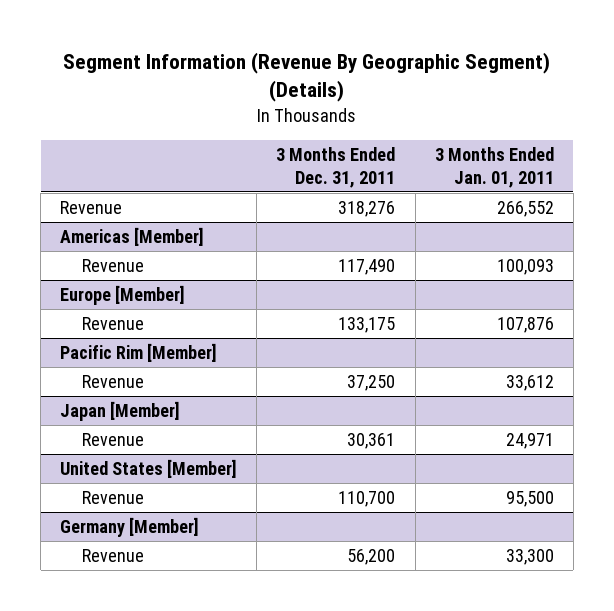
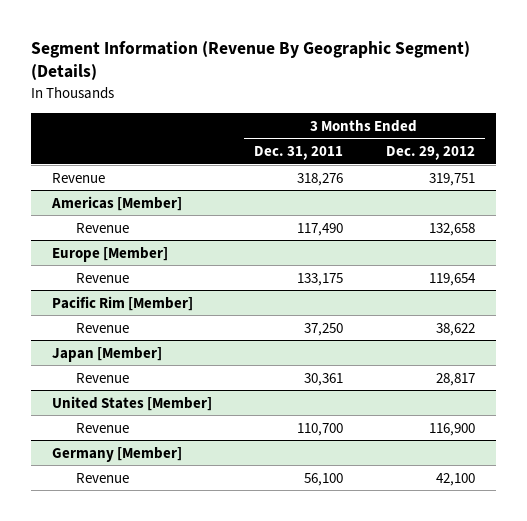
- | 3 Months Ended Dec. 31, 2011 | 3 Months Ended Jan. 01, 2011
+ | 3 Months Ended Dec. 31, 2011 | 3 Months Ended Dec. 29, 2012
@ Germany [Member]
- Revenue | 56,200 | 33,300
+ Revenue | 56,100 | 42,100

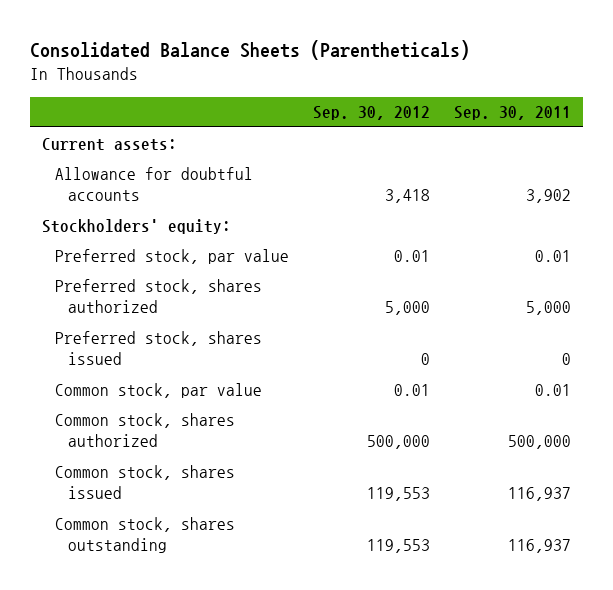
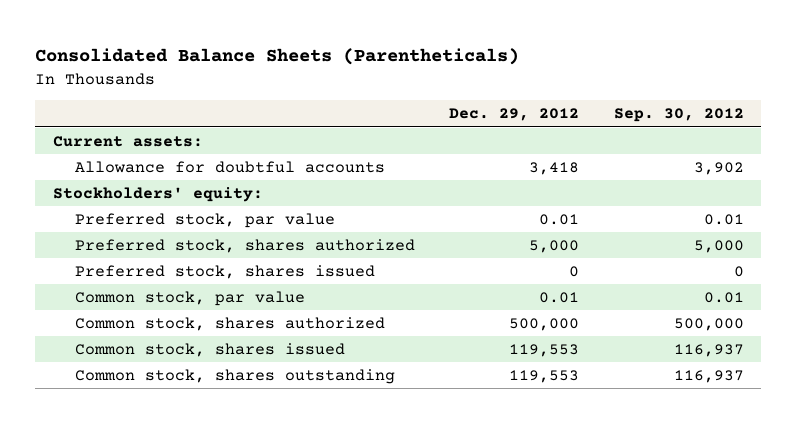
- | Sep. 30, 2012 | Sep. 30, 2011
+ | Dec. 29, 2012 | Sep. 30, 2012
- Allowance for doubtful accounts | 3,418 | 3,902
+ Allowance for doubtful accounts | 3,418 | 3,902
- Common stock, shares issued | 119,553 | 116,937
- Common stock, shares outstanding | 119,553 | 116,937
+ Common stock, shares issued | 119,553 | 116,937
+ Common stock, shares outstanding | 119,553 | 116,937

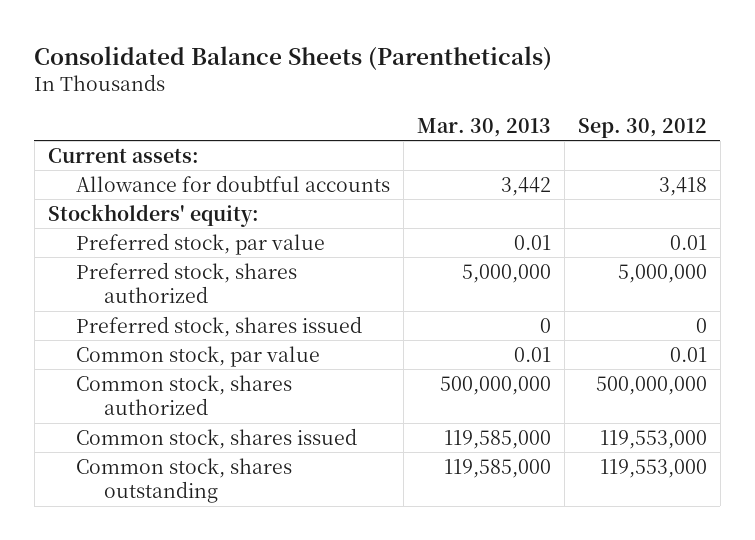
- | Dec. 29, 2012 | Sep. 30, 2012
+ | Mar. 30, 2013 | Sep. 30, 2012
- Allowance for doubtful accounts | 3,418 | 3,902
+ Allowance for doubtful accounts | 3,442 | 3,418
- Preferred stock, shares authorized | 5,000 | 5,000
+ Preferred stock, shares authorized | 5,000,000 | 5,000,000
- Common stock, shares authorized | 500,000 | 500,000
- Common stock, shares issued | 119,553 | 116,937
- Common stock, shares outstanding | 119,553 | 116,937
+ Common stock, shares authorized | 500,000,000 | 500,000,000
+ Common stock, shares issued | 119,585,000 | 119,553,000
+ Common stock, shares outstanding | 119,585,000 | 119,553,000

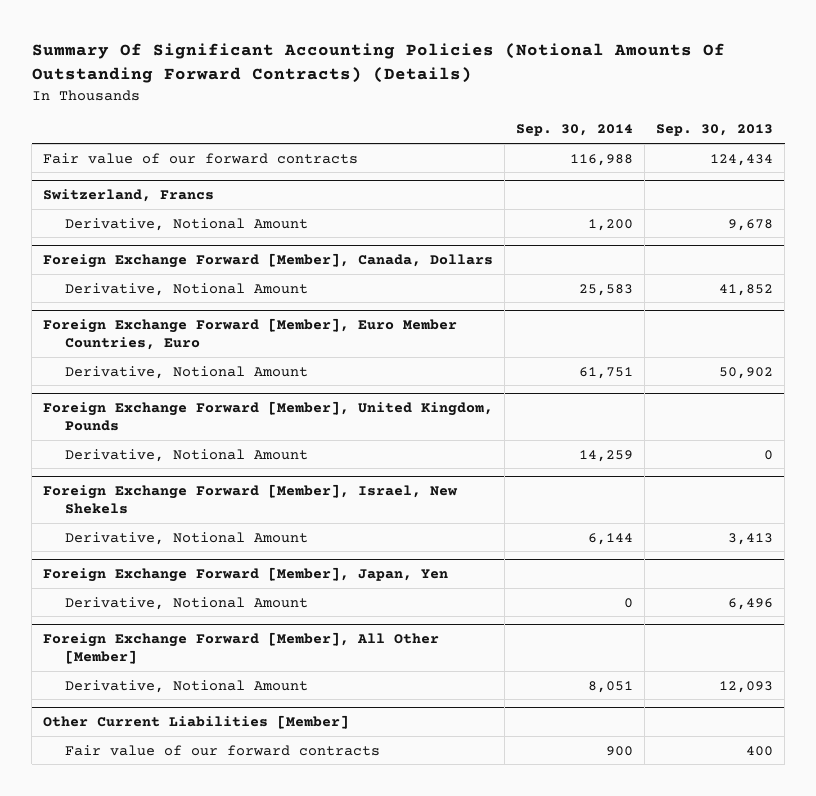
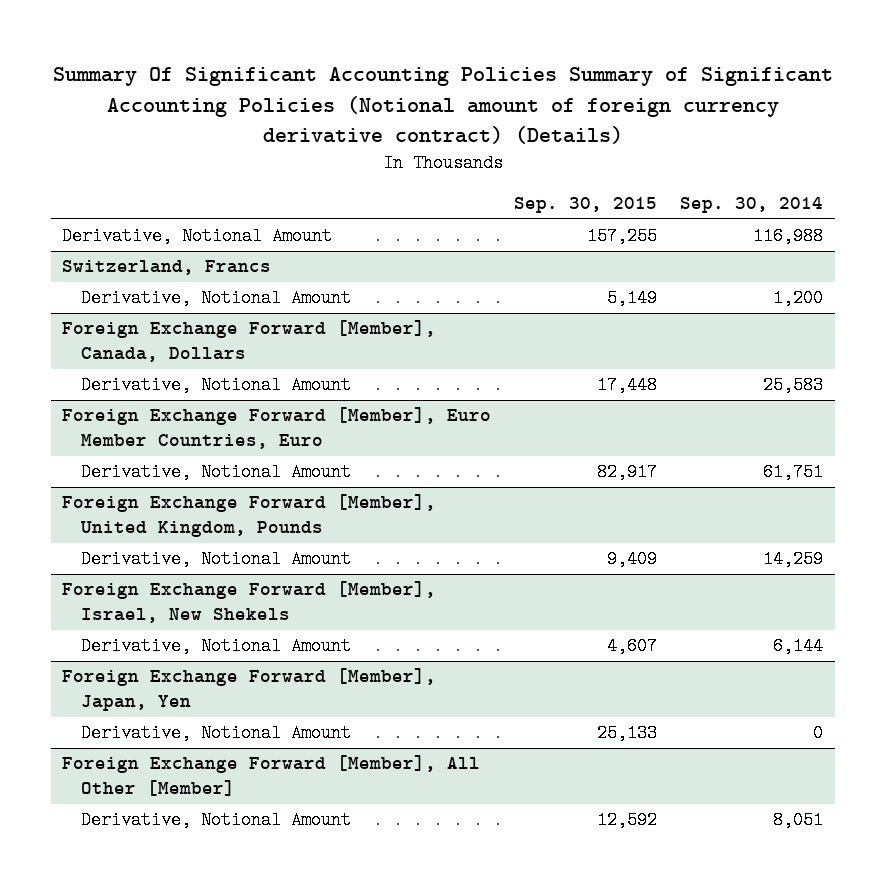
- Summary Of Significant Accounting Policies (Notional Amounts Of Outstanding Forward Contracts) (Details)
+ Summary Of Significant Accounting Policies Summary of Significant Accounting Policies (Notional amount of foreign currency derivative contract) (Details)
- | Sep. 30, 2014 | Sep. 30, 2013
+ | Sep. 30, 2015 | Sep. 30, 2014
- Fair value of our forward contracts | 116,988 | 124,434
+ Derivative, Notional Amount | 157,255 | 116,988
- Other Current Liabilities [Member]
- Fair value of our forward contracts | 900 | 400

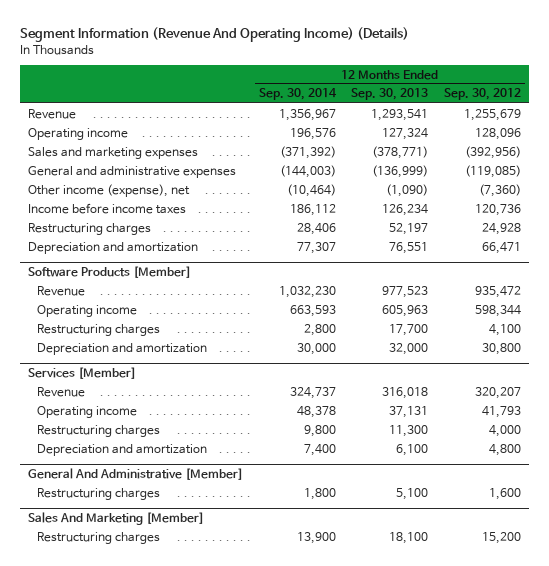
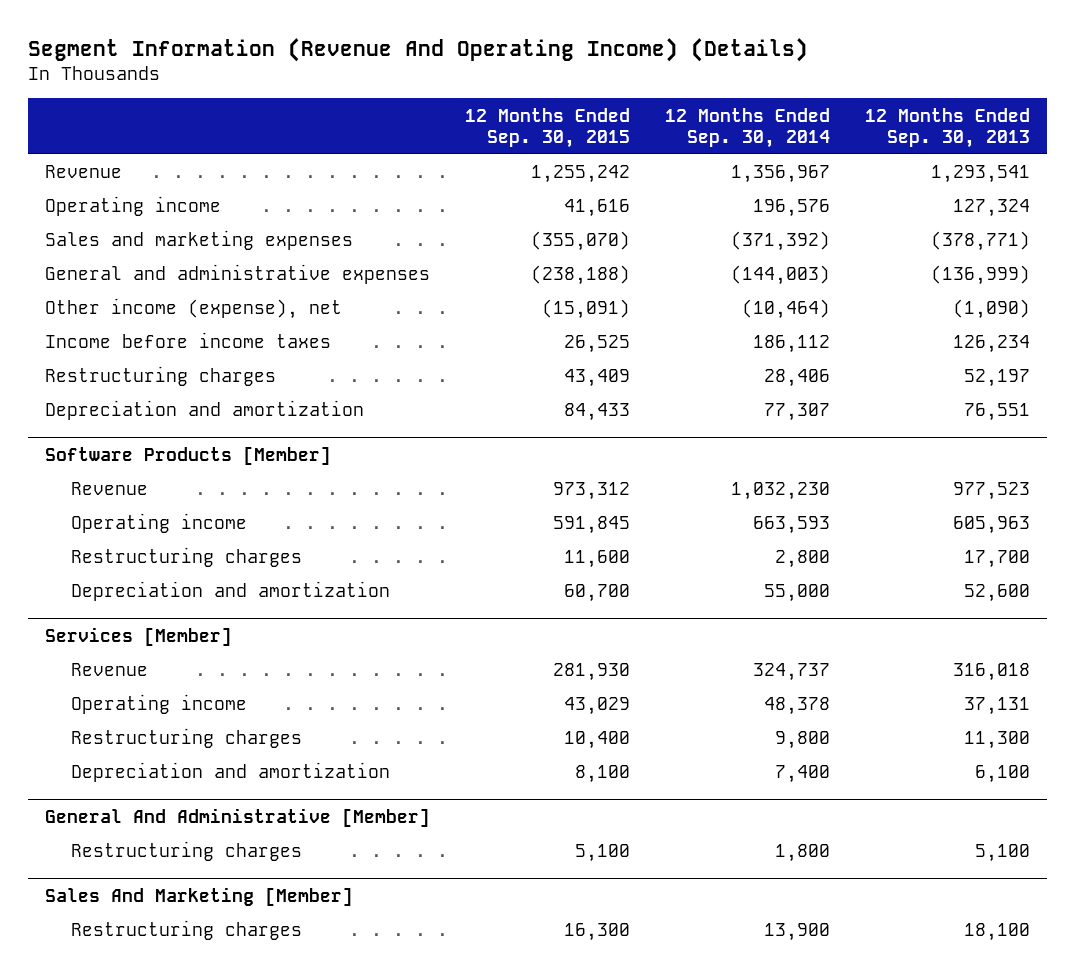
- | 12 Months Ended Sep. 30, 2014 | 12 Months Ended Sep. 30, 2013 | 12 Months Ended Sep. 30, 2012
+ | 12 Months Ended Sep. 30, 2015 | 12 Months Ended Sep. 30, 2014 | 12 Months Ended Sep. 30, 2013
@ Software Products [Member]
- Depreciation and amortization | 30,000 | 32,000 | 30,800
+ Depreciation and amortization | 60,700 | 55,000 | 52,600

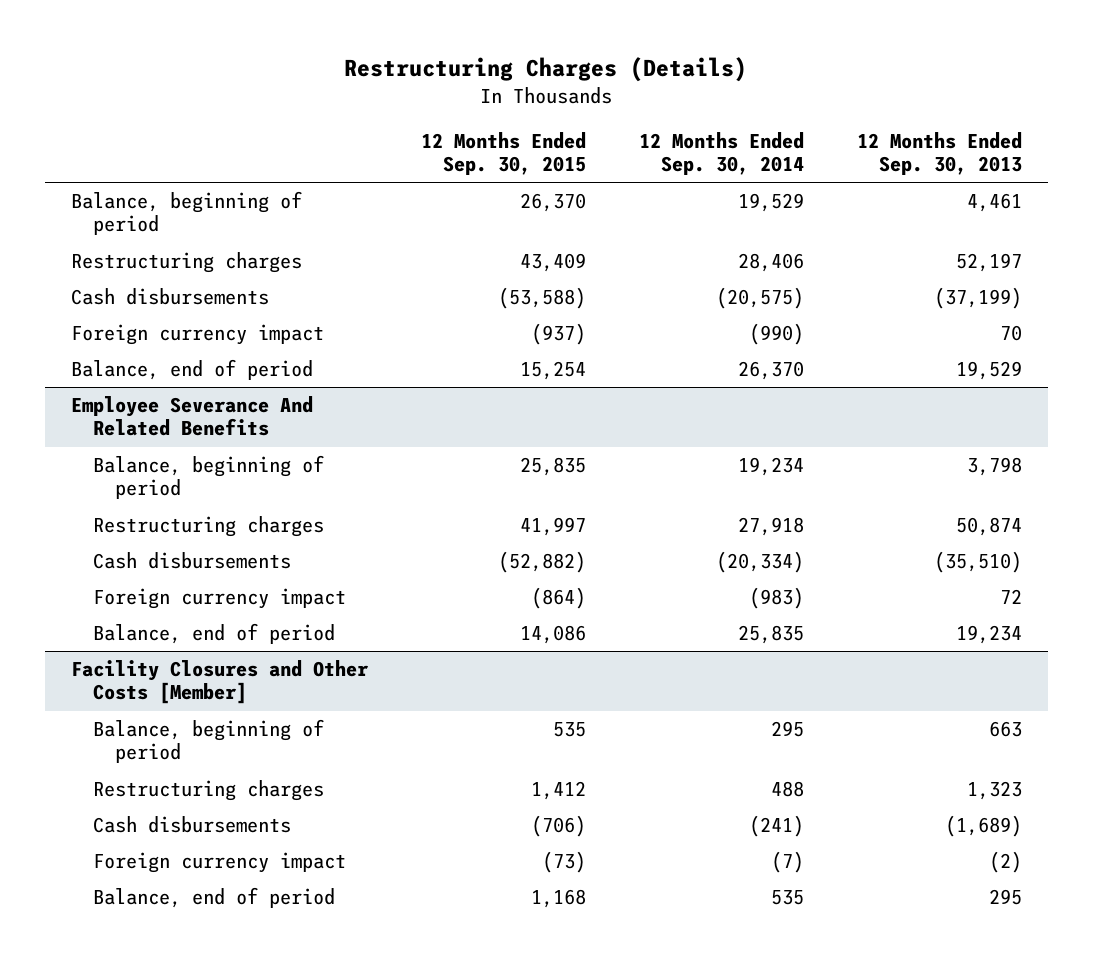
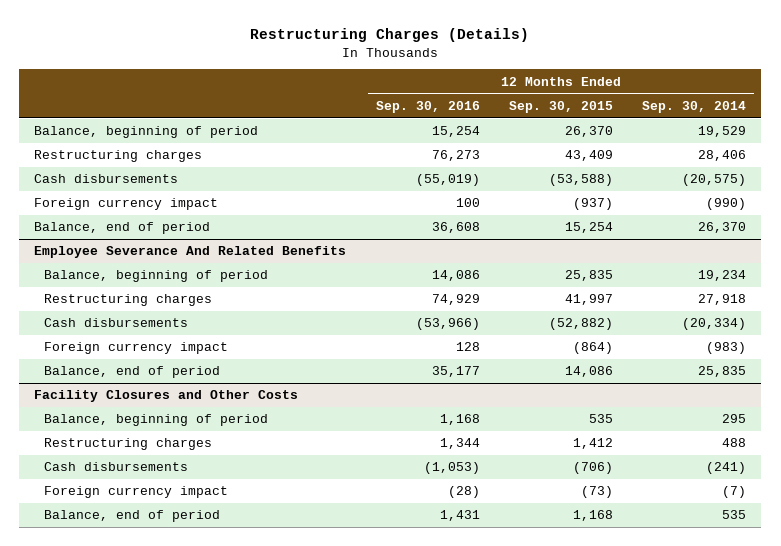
- | 12 Months Ended Sep. 30, 2015 | 12 Months Ended Sep. 30, 2014 | 12 Months Ended Sep. 30, 2013
+ | 12 Months Ended Sep. 30, 2016 | 12 Months Ended Sep. 30, 2015 | 12 Months Ended Sep. 30, 2014
- Facility Closures and Other Costs [Member]
+ Facility Closures and Other Costs

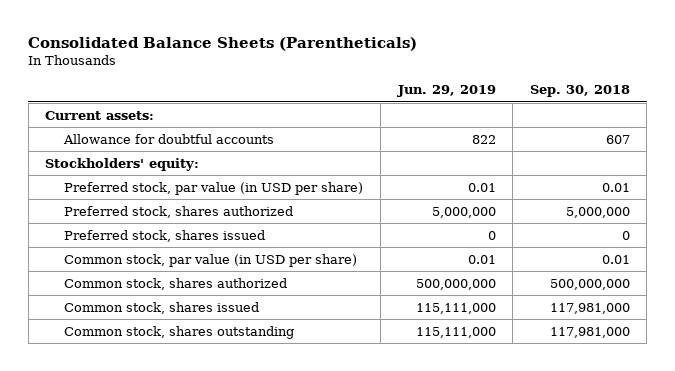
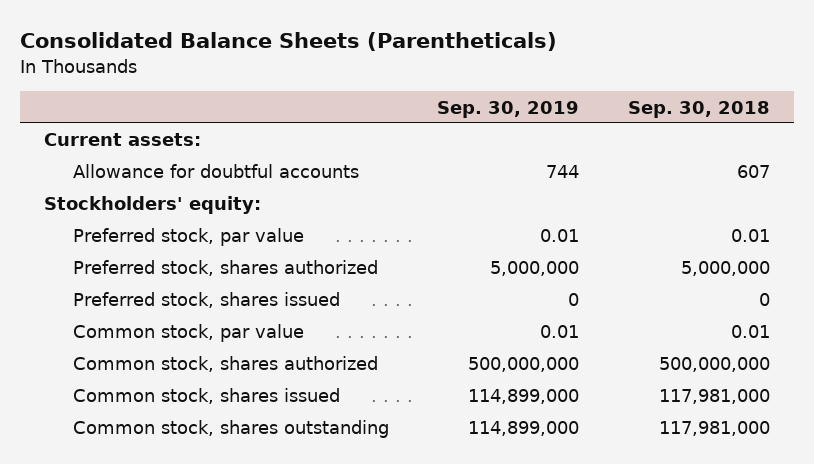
- | Jun. 29, 2019 | Sep. 30, 2018
+ | Sep. 30, 2019 | Sep. 30, 2018
- Preferred stock, par value (in USD per share) | 0.01 | 0.01
+ Preferred stock, par value | 0.01 | 0.01
- Common stock, par value (in USD per share) | 0.01 | 0.01
+ Common stock, par value | 0.01 | 0.01

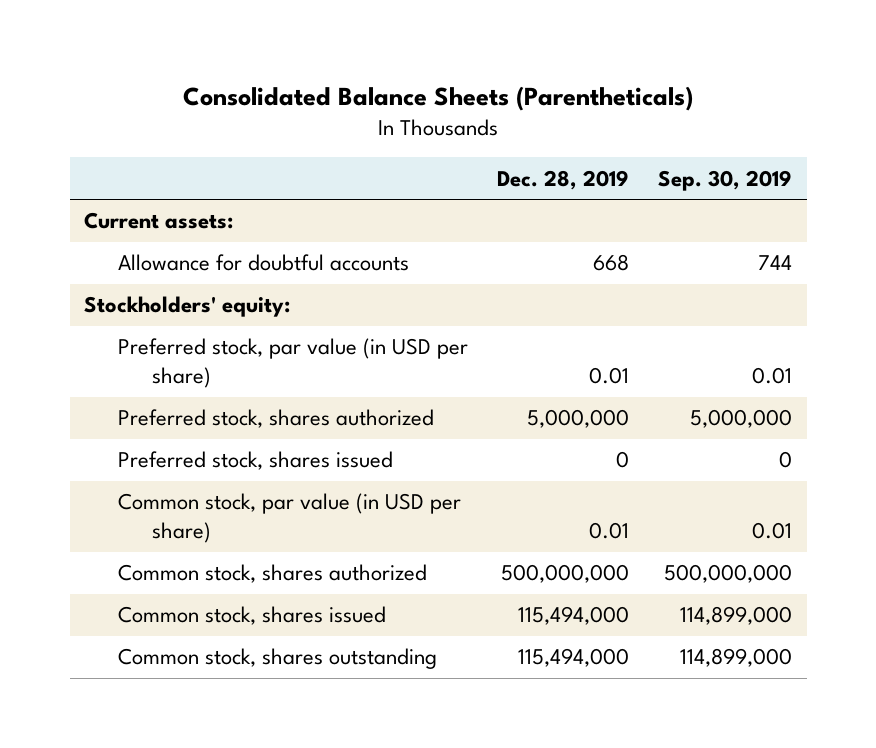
- | Sep. 30, 2019 | Sep. 30, 2018
+ | Dec. 28, 2019 | Sep. 30, 2019
- Preferred stock, par value | 0.01 | 0.01
+ Preferred stock, par value (in USD per share) | 0.01 | 0.01
- Common stock, par value | 0.01 | 0.01
+ Common stock, par value (in USD per share) | 0.01 | 0.01

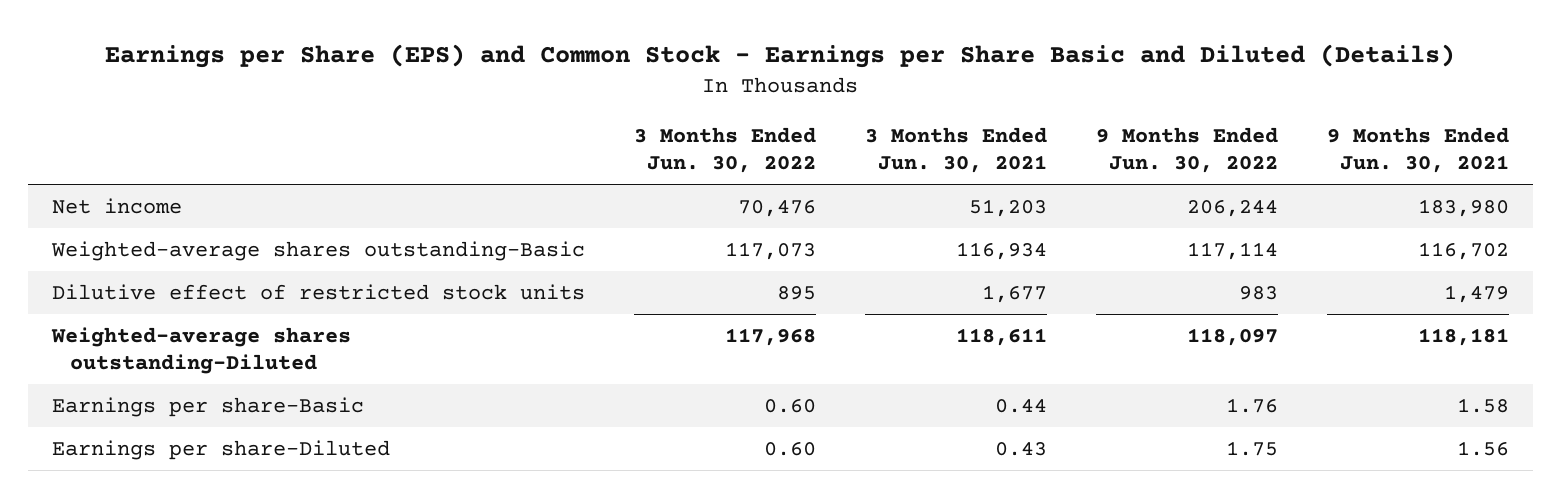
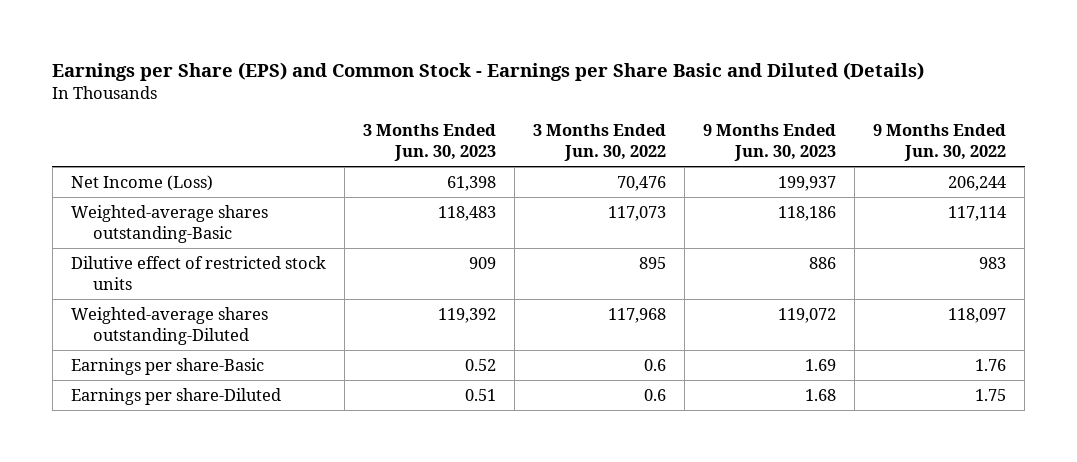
- | 3 Months Ended Jun. 30, 2022 | 3 Months Ended Jun. 30, 2021 | 9 Months Ended Jun. 30, 2022 | 9 Months Ended Jun. 30, 2021
+ | 3 Months Ended Jun. 30, 2023 | 3 Months Ended Jun. 30, 2022 | 9 Months Ended Jun. 30, 2023 | 9 Months Ended Jun. 30, 2022
- Net income | 70,476 | 51,203 | 206,244 | 183,980
+ Net Income (Loss) | 61,398 | 70,476 | 199,937 | 206,244
- Earnings per share-Basic | 0.60 | 0.44 | 1.76 | 1.58
- Earnings per share-Diluted | 0.60 | 0.43 | 1.75 | 1.56
+ Earnings per share-Basic | 0.52 | 0.6 | 1.69 | 1.76
+ Earnings per share-Diluted | 0.51 | 0.6 | 1.68 | 1.75

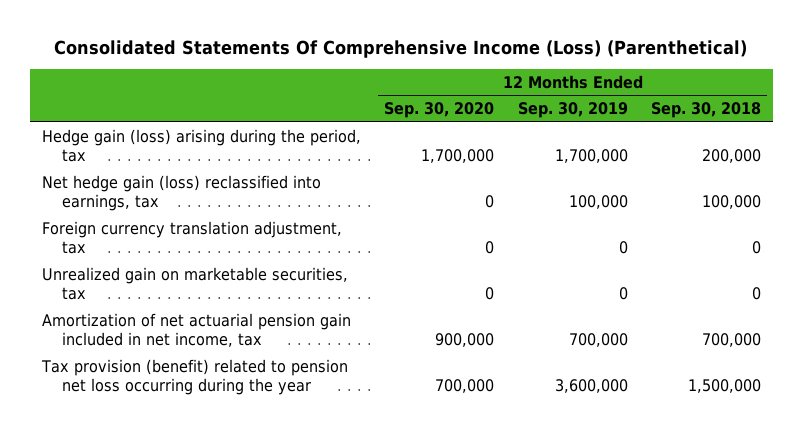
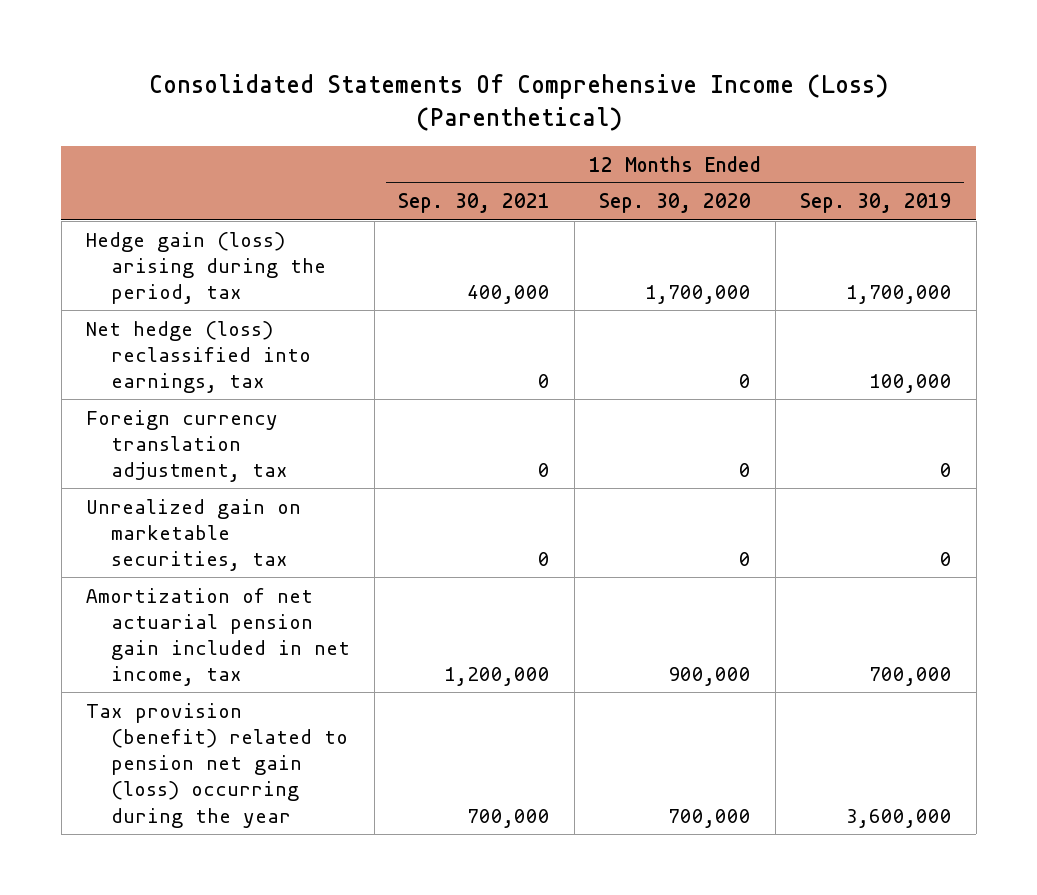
- | 12 Months Ended Sep. 30, 2020 | 12 Months Ended Sep. 30, 2019 | 12 Months Ended Sep. 30, 2018
+ | 12 Months Ended Sep. 30, 2021 | 12 Months Ended Sep. 30, 2020 | 12 Months Ended Sep. 30, 2019
- Net hedge gain (loss) reclassified into earnings, tax | 0 | 100,000 | 100,000
+ Net hedge (loss) reclassified into earnings, tax | 0 | 0 | 100,000
- Tax provision (benefit) related to pension net loss occurring during the year | 700,000 | 3,600,000 | 1,500,000
+ Tax provision (benefit) related to pension net gain (loss) occurring during the year | 700,000 | 700,000 | 3,600,000

